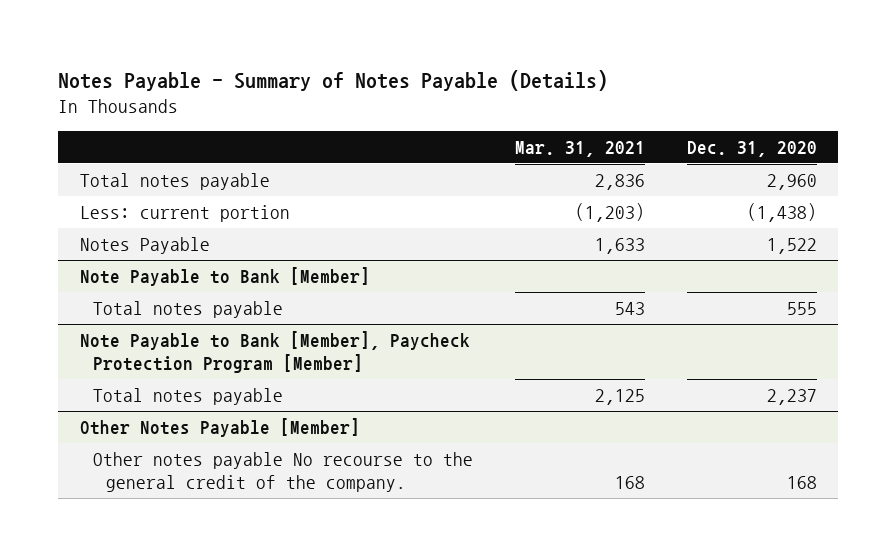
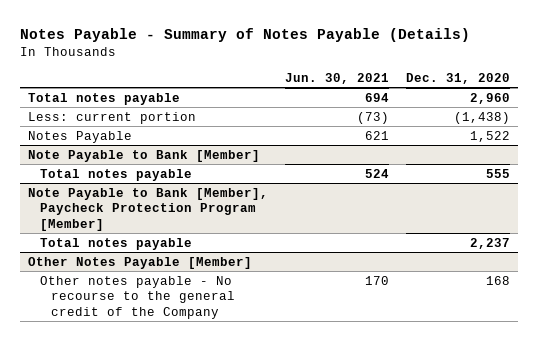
- | Mar. 31, 2021 | Dec. 31, 2020
+ | Jun. 30, 2021 | Dec. 31, 2020
@ Other Notes Payable [Member]
- Other notes payable No recourse to the general credit of the company. | 168 | 168
+ Other notes payable - No recourse to the general credit of the Company | 170 | 168

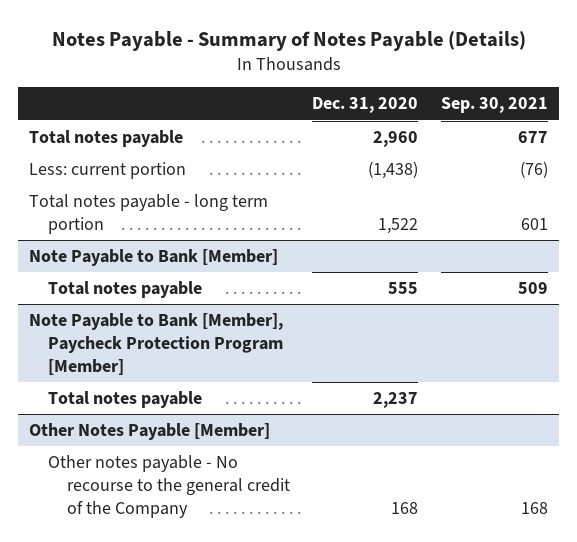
- | Jun. 30, 2021 | Dec. 31, 2020
+ | Dec. 31, 2020 | Sep. 30, 2021
- Notes Payable | 621 | 1,522
+ Total notes payable - long term portion | 1,522 | 601

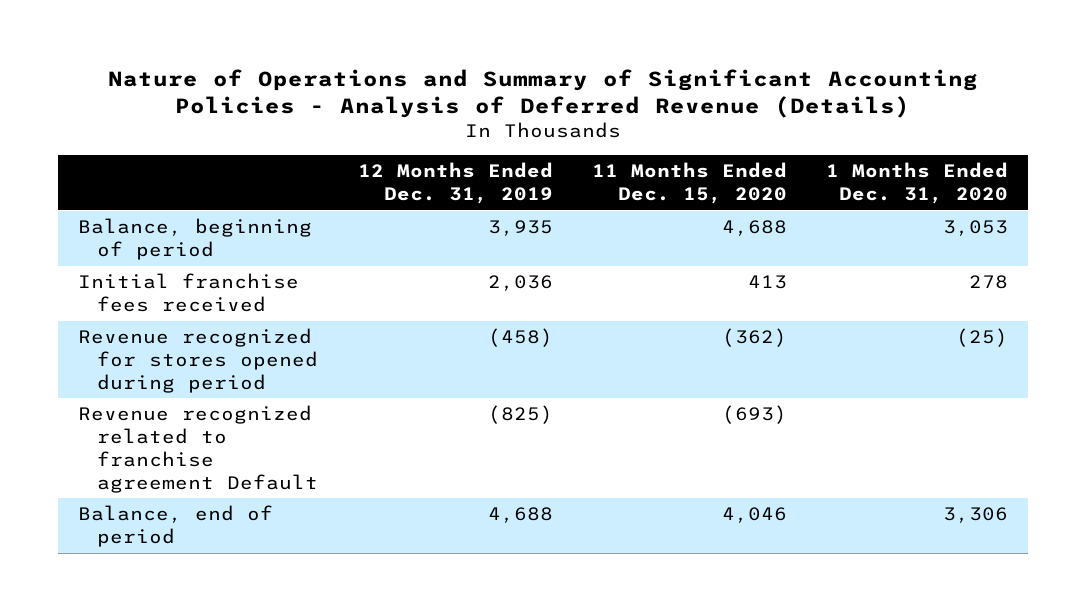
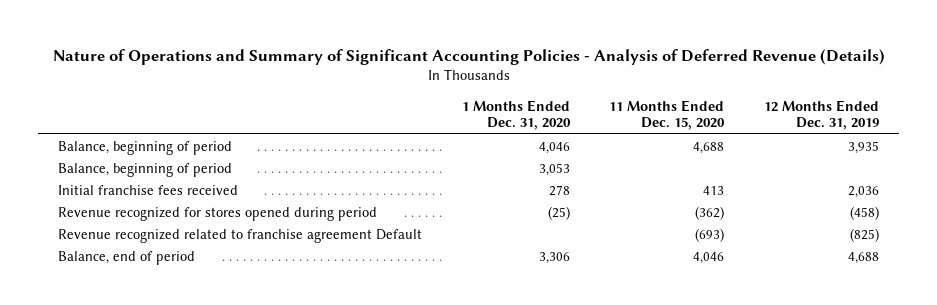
- | 12 Months Ended Dec. 31, 2019 | 11 Months Ended Dec. 15, 2020 | 1 Months Ended Dec. 31, 2020
+ | 1 Months Ended Dec. 31, 2020 | 11 Months Ended Dec. 15, 2020 | 12 Months Ended Dec. 31, 2019
- Balance, beginning of period | 3,935 | 4,688 | 3,053
+ Balance, beginning of period | 4,046 | 4,688 | 3,935
+ Balance, beginning of period | 3,053 | |

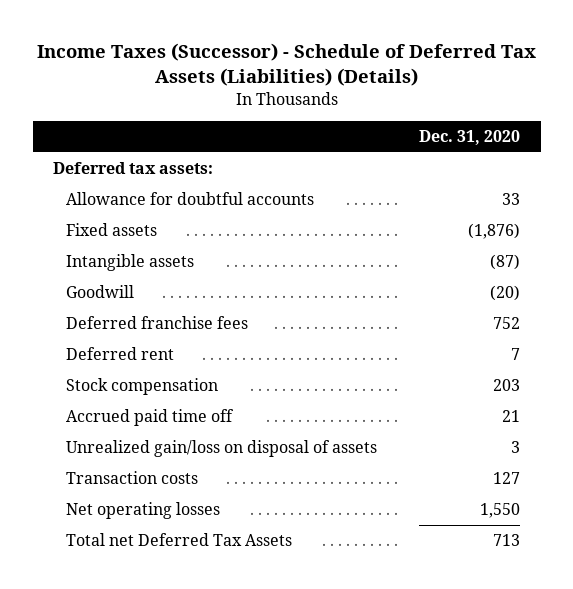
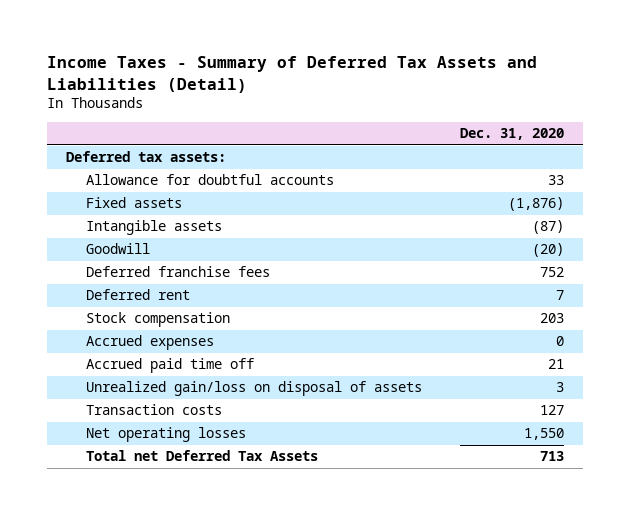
- Income Taxes (Successor) - Schedule of Deferred Tax Assets (Liabilities) (Details)
+ Income Taxes - Summary of Deferred Tax Assets and Liabilities (Detail)
+ Accrued expenses | 0

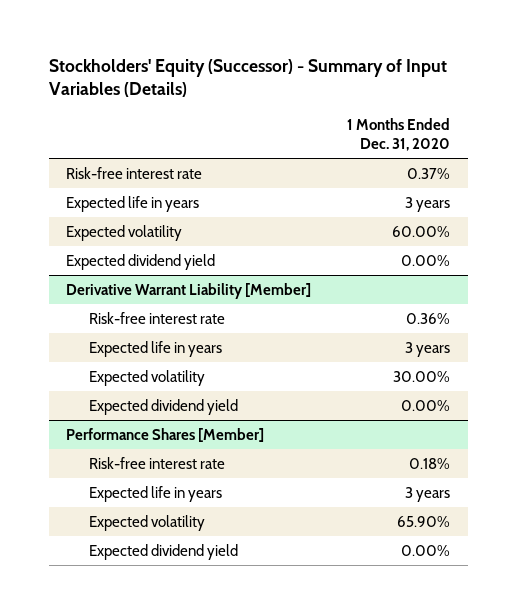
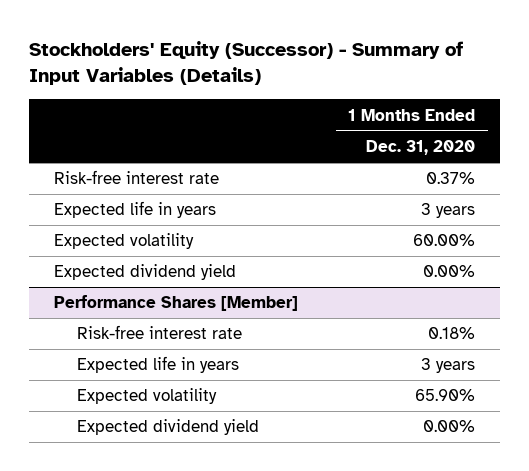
- Derivative Warrant Liability [Member]
- Risk-free interest rate | 0.36%
- Expected life in years | 3 years
- Expected volatility | 30.00%
- Expected dividend yield | 0.00%

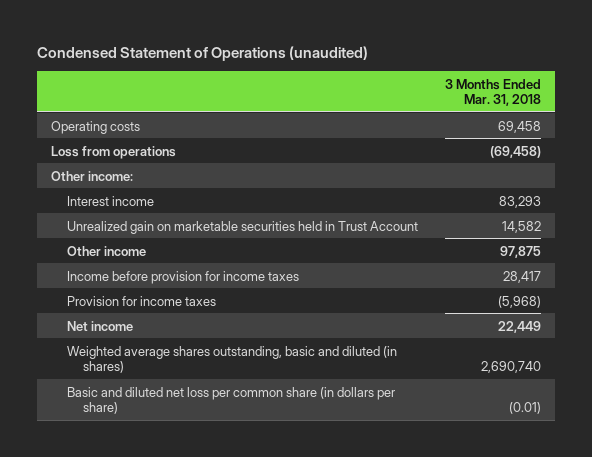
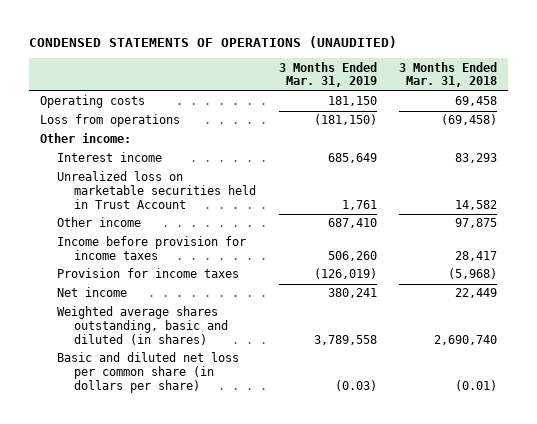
- Condensed Statement of Operations (unaudited)
+ CONDENSED STATEMENTS OF OPERATIONS (UNAUDITED)
- | 3 Months Ended Mar. 31, 2018
+ | 3 Months Ended Mar. 31, 2019 | 3 Months Ended Mar. 31, 2018
- Unrealized gain on marketable securities held in Trust Account | 14,582
+ Unrealized loss on marketable securities held in Trust Account | 1,761 | 14,582

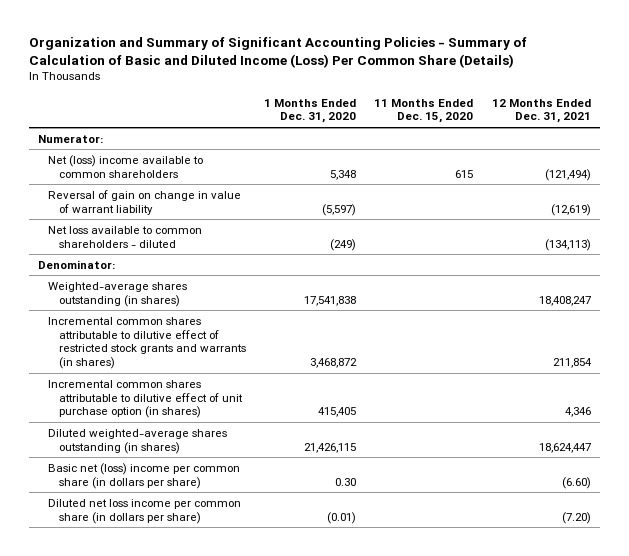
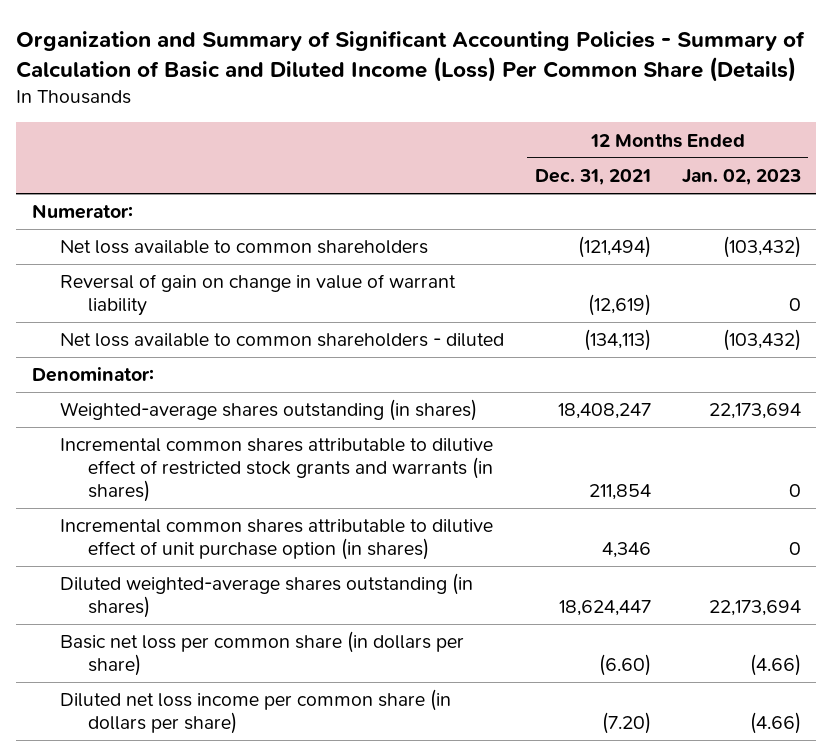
- | 1 Months Ended Dec. 31, 2020 | 11 Months Ended Dec. 15, 2020 | 12 Months Ended Dec. 31, 2021
+ | 12 Months Ended Dec. 31, 2021 | 12 Months Ended Jan. 02, 2023
- Net (loss) income available to common shareholders | 5,348 | 615 | (121,494)
+ Net loss available to common shareholders | (121,494) | (103,432)
- Basic net (loss) income per common share (in dollars per share) | 0.30 | | (6.60)
+ Basic net loss per common share (in dollars per share) | (6.60) | (4.66)

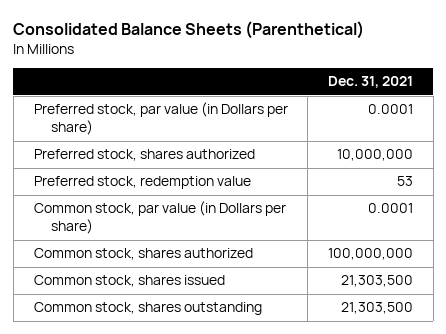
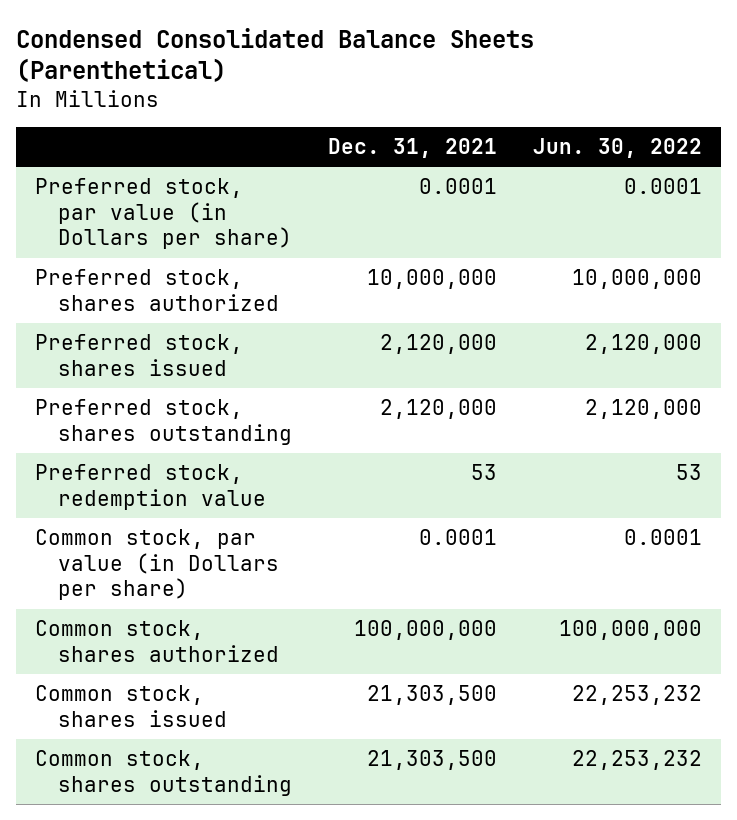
- Consolidated Balance Sheets (Parenthetical)
+ Condensed Consolidated Balance Sheets (Parenthetical)
- | Dec. 31, 2021
+ | Dec. 31, 2021 | Jun. 30, 2022
+ Preferred stock, shares issued | 2,120,000 | 2,120,000
+ Preferred stock, shares outstanding | 2,120,000 | 2,120,000

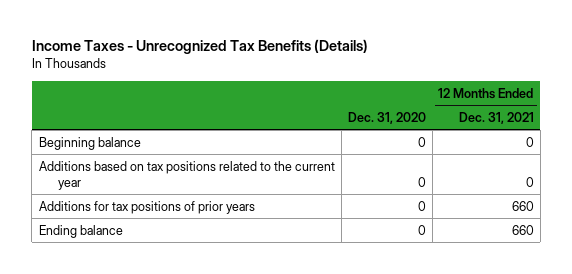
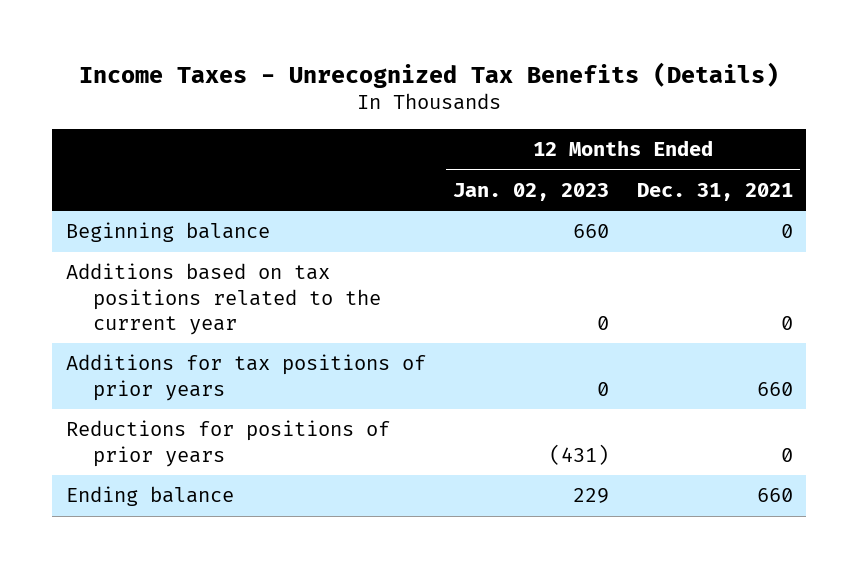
- | Dec. 31, 2020 | 12 Months Ended Dec. 31, 2021
+ | 12 Months Ended Jan. 02, 2023 | 12 Months Ended Dec. 31, 2021
+ Reductions for positions of prior years | (431) | 0

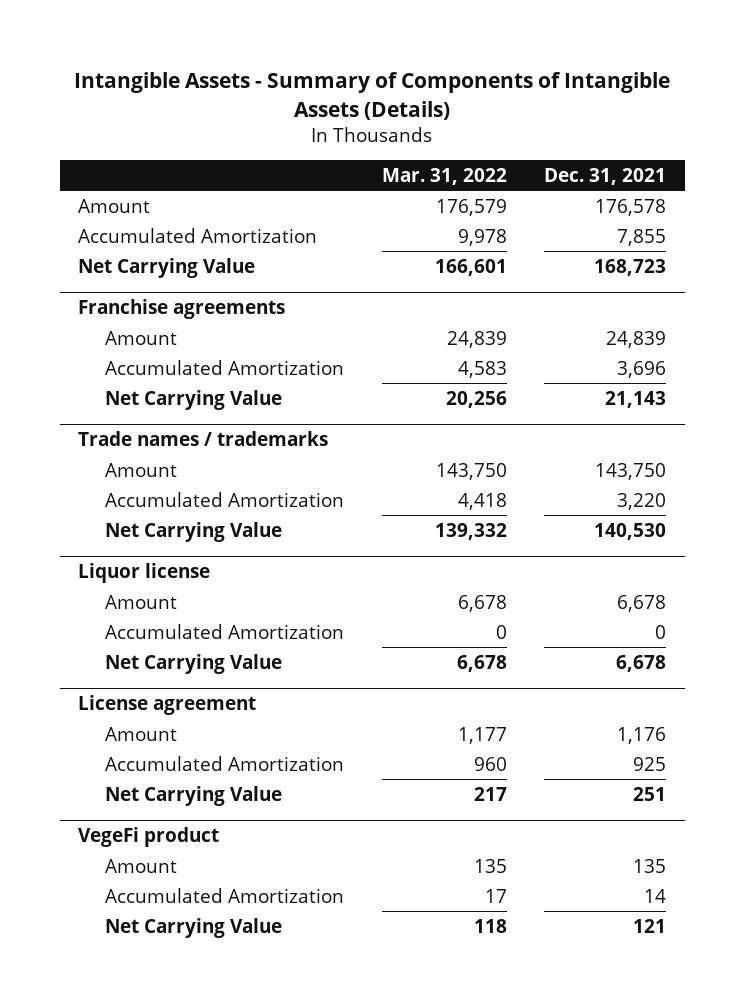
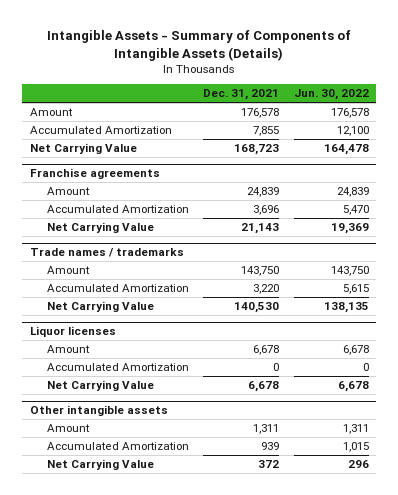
- | Mar. 31, 2022 | Dec. 31, 2021
+ | Dec. 31, 2021 | Jun. 30, 2022
- Liquor license
+ Liquor licenses
- License agreement
- Amount | 1,177 | 1,176
- Accumulated Amortization | 960 | 925
- Net Carrying Value | 217 | 251
- VegeFi product
- Amount | 135 | 135
- Accumulated Amortization | 17 | 14
- Net Carrying Value | 118 | 121
+ Other intangible assets
+ Amount | 1,311 | 1,311
+ Accumulated Amortization | 939 | 1,015
+ Net Carrying Value | 372 | 296

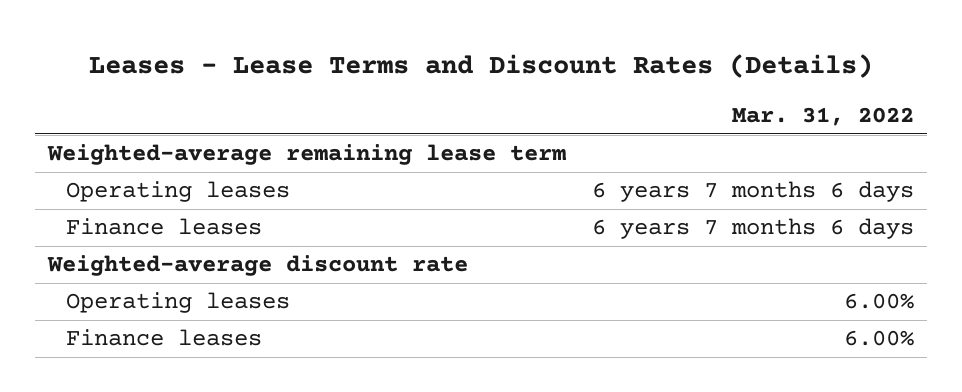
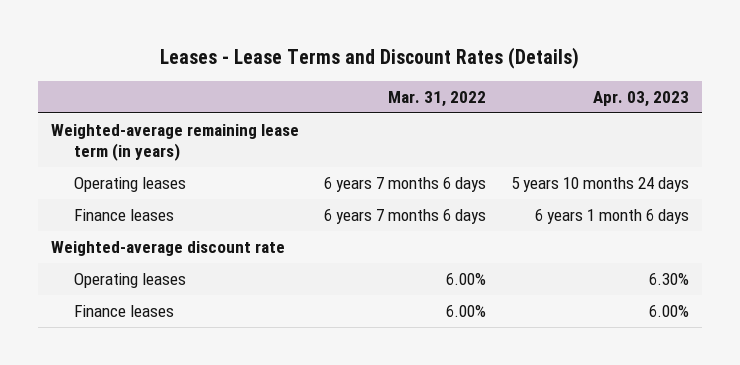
- | Mar. 31, 2022
+ | Mar. 31, 2022 | Apr. 03, 2023
- Weighted-average remaining lease term
+ Weighted-average remaining lease term (in years)

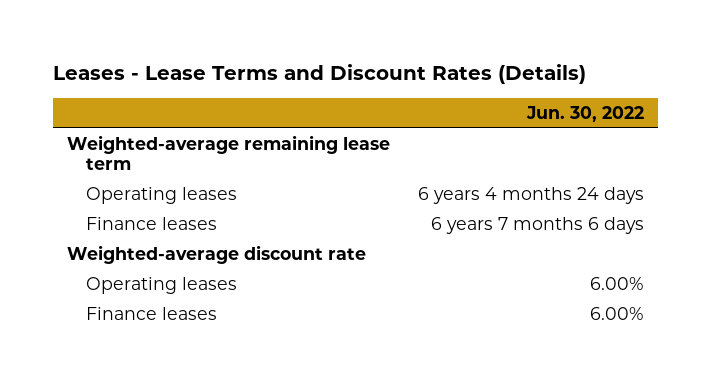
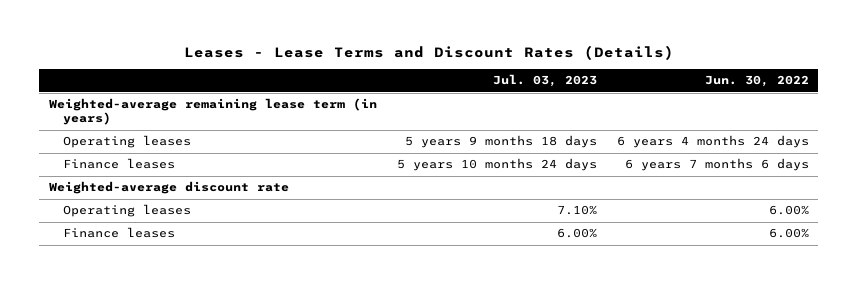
- | Jun. 30, 2022
+ | Jul. 03, 2023 | Jun. 30, 2022
- Weighted-average remaining lease term
+ Weighted-average remaining lease term (in years)

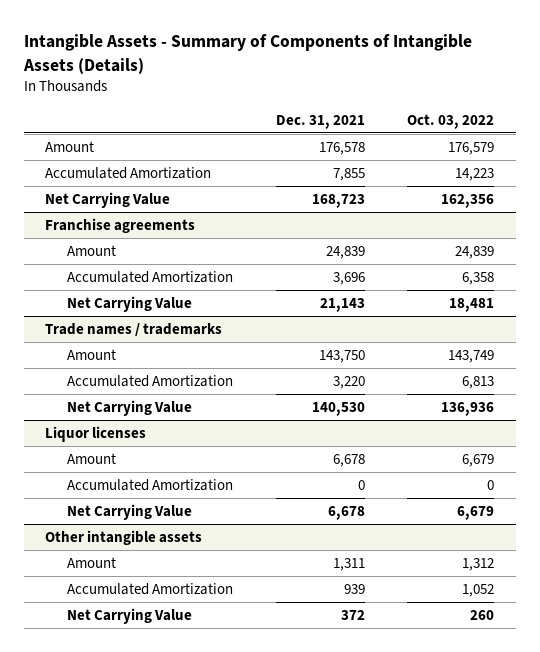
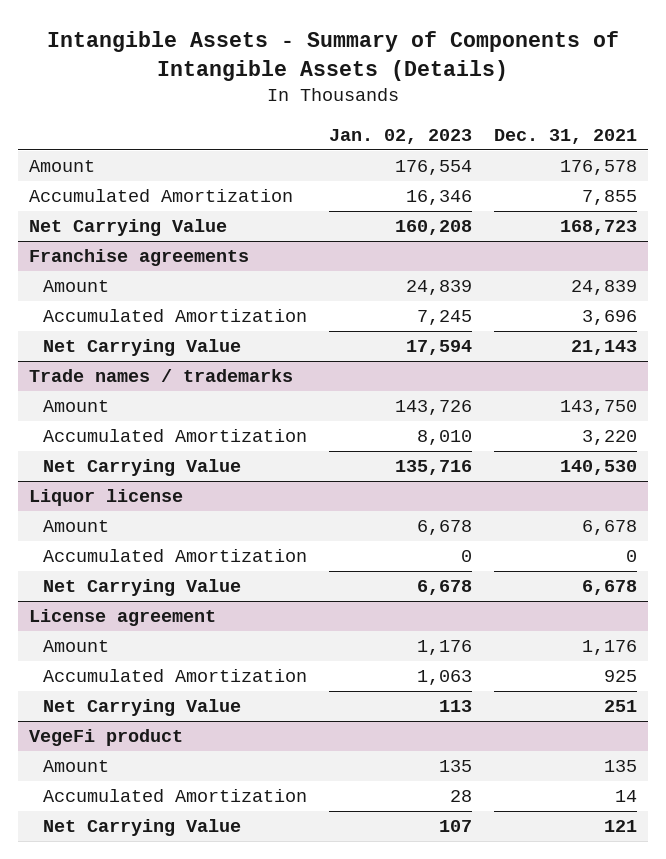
- | Dec. 31, 2021 | Oct. 03, 2022
+ | Jan. 02, 2023 | Dec. 31, 2021
- Liquor licenses
+ Liquor license
- Other intangible assets
- Amount | 1,311 | 1,312
- Accumulated Amortization | 939 | 1,052
- Net Carrying Value | 372 | 260
+ License agreement
+ Amount | 1,176 | 1,176
+ Accumulated Amortization | 1,063 | 925
+ Net Carrying Value | 113 | 251
+ VegeFi product
+ Amount | 135 | 135
+ Accumulated Amortization | 28 | 14
+ Net Carrying Value | 107 | 121

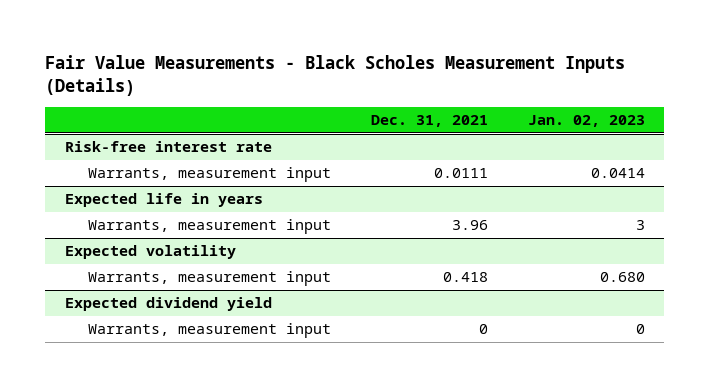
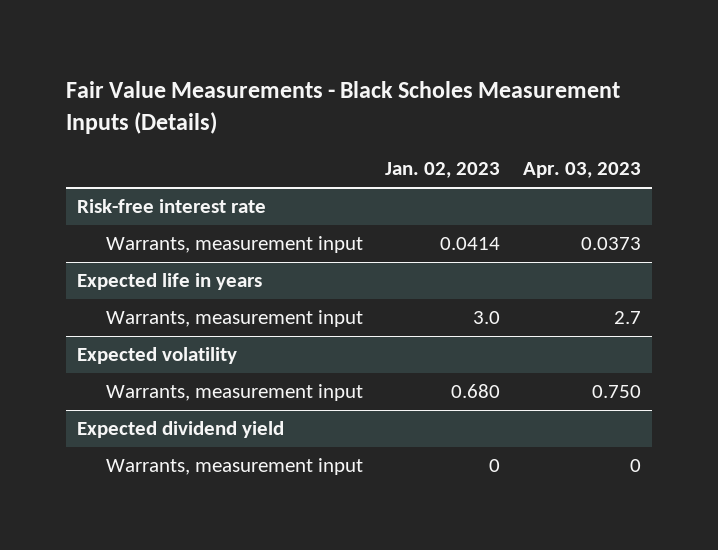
- | Dec. 31, 2021 | Jan. 02, 2023
+ | Jan. 02, 2023 | Apr. 03, 2023
@ Expected life in years
- Warrants, measurement input | 3.96 | 3
+ Warrants, measurement input | 3.0 | 2.7

